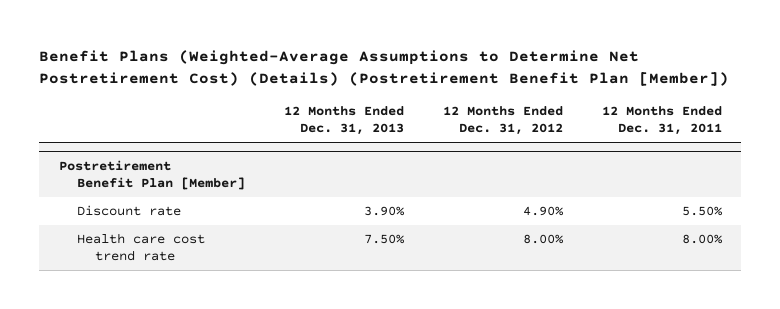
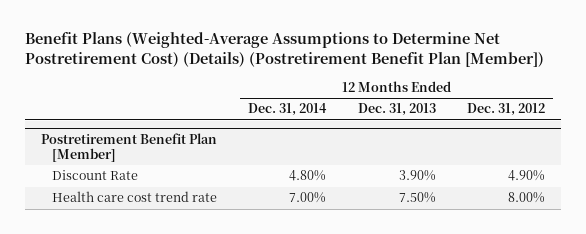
- | 12 Months Ended Dec. 31, 2013 | 12 Months Ended Dec. 31, 2012 | 12 Months Ended Dec. 31, 2011
+ | 12 Months Ended Dec. 31, 2014 | 12 Months Ended Dec. 31, 2013 | 12 Months Ended Dec. 31, 2012
@ Postretirement Benefit Plan [Member]
- Discount rate | 3.90% | 4.90% | 5.50%
+ Discount Rate | 4.80% | 3.90% | 4.90%

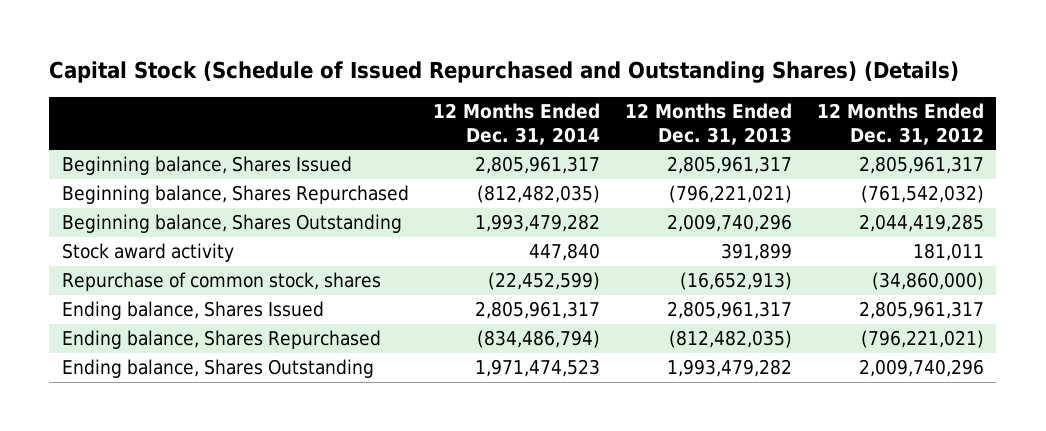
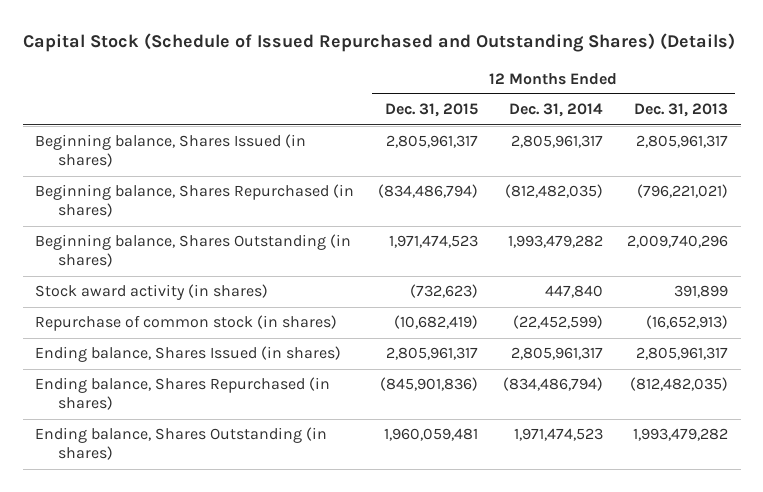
- | 12 Months Ended Dec. 31, 2014 | 12 Months Ended Dec. 31, 2013 | 12 Months Ended Dec. 31, 2012
+ | 12 Months Ended Dec. 31, 2015 | 12 Months Ended Dec. 31, 2014 | 12 Months Ended Dec. 31, 2013
- Beginning balance, Shares Issued | 2,805,961,317 | 2,805,961,317 | 2,805,961,317
- Beginning balance, Shares Repurchased | (812,482,035) | (796,221,021) | (761,542,032)
- Beginning balance, Shares Outstanding | 1,993,479,282 | 2,009,740,296 | 2,044,419,285
- Stock award activity | 447,840 | 391,899 | 181,011
- Repurchase of common stock, shares | (22,452,599) | (16,652,913) | (34,860,000)
- Ending balance, Shares Issued | 2,805,961,317 | 2,805,961,317 | 2,805,961,317
- Ending balance, Shares Repurchased | (834,486,794) | (812,482,035) | (796,221,021)
- Ending balance, Shares Outstanding | 1,971,474,523 | 1,993,479,282 | 2,009,740,296
+ Beginning balance, Shares Issued (in shares) | 2,805,961,317 | 2,805,961,317 | 2,805,961,317
+ Beginning balance, Shares Repurchased (in shares) | (834,486,794) | (812,482,035) | (796,221,021)
+ Beginning balance, Shares Outstanding (in shares) | 1,971,474,523 | 1,993,479,282 | 2,009,740,296
+ Stock award activity (in shares) | (732,623) | 447,840 | 391,899
+ Repurchase of common stock (in shares) | (10,682,419) | (22,452,599) | (16,652,913)
+ Ending balance, Shares Issued (in shares) | 2,805,961,317 | 2,805,961,317 | 2,805,961,317
+ Ending balance, Shares Repurchased (in shares) | (845,901,836) | (834,486,794) | (812,482,035)
+ Ending balance, Shares Outstanding (in shares) | 1,960,059,481 | 1,971,474,523 | 1,993,479,282

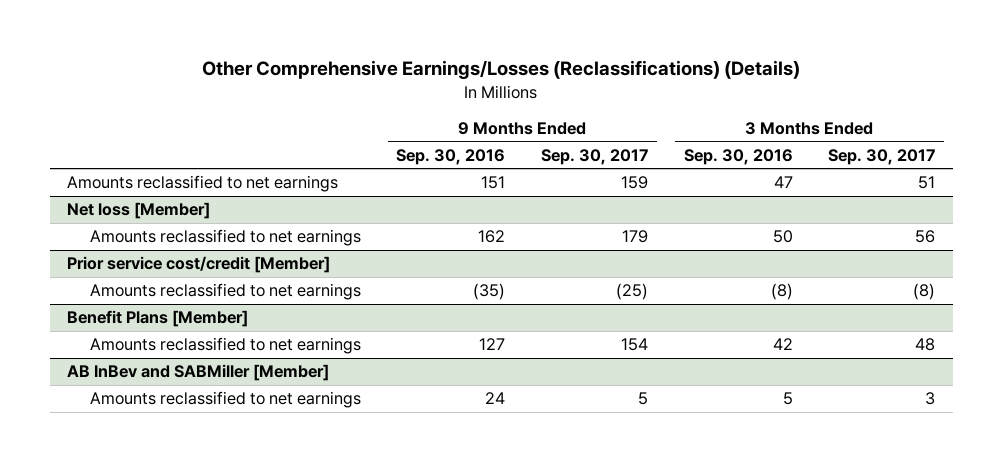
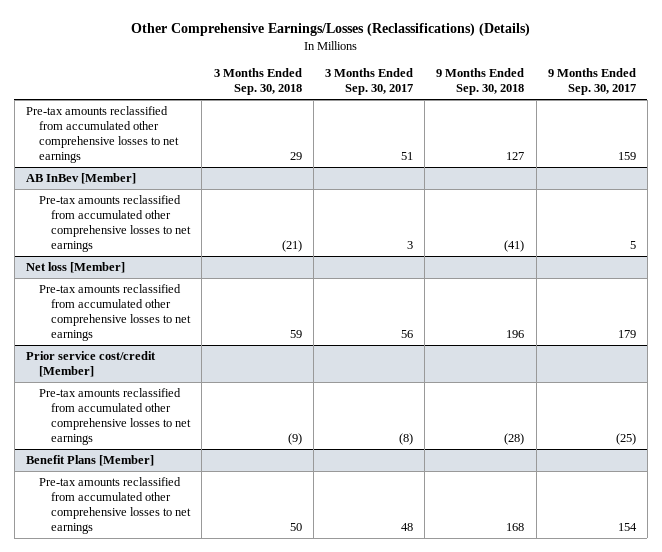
- | 9 Months Ended Sep. 30, 2016 | 9 Months Ended Sep. 30, 2017 | 3 Months Ended Sep. 30, 2016 | 3 Months Ended Sep. 30, 2017
+ | 3 Months Ended Sep. 30, 2018 | 3 Months Ended Sep. 30, 2017 | 9 Months Ended Sep. 30, 2018 | 9 Months Ended Sep. 30, 2017
- Amounts reclassified to net earnings | 151 | 159 | 47 | 51
+ Pre-tax amounts reclassified from accumulated other comprehensive losses to net earnings | 29 | 51 | 127 | 159
+ AB InBev [Member]
+ Pre-tax amounts reclassified from accumulated other comprehensive losses to net earnings | (21) | 3 | (41) | 5
@ Net loss [Member]
- Amounts reclassified to net earnings | 162 | 179 | 50 | 56
+ Pre-tax amounts reclassified from accumulated other comprehensive losses to net earnings | 59 | 56 | 196 | 179
@ Prior service cost/credit [Member]
- Amounts reclassified to net earnings | (35) | (25) | (8) | (8)
+ Pre-tax amounts reclassified from accumulated other comprehensive losses to net earnings | (9) | (8) | (28) | (25)
@ Benefit Plans [Member]
- Amounts reclassified to net earnings | 127 | 154 | 42 | 48
- AB InBev and SABMiller [Member]
- Amounts reclassified to net earnings | 24 | 5 | 5 | 3
@ Benefit Plans [Member]
+ Pre-tax amounts reclassified from accumulated other comprehensive losses to net earnings | 50 | 48 | 168 | 154

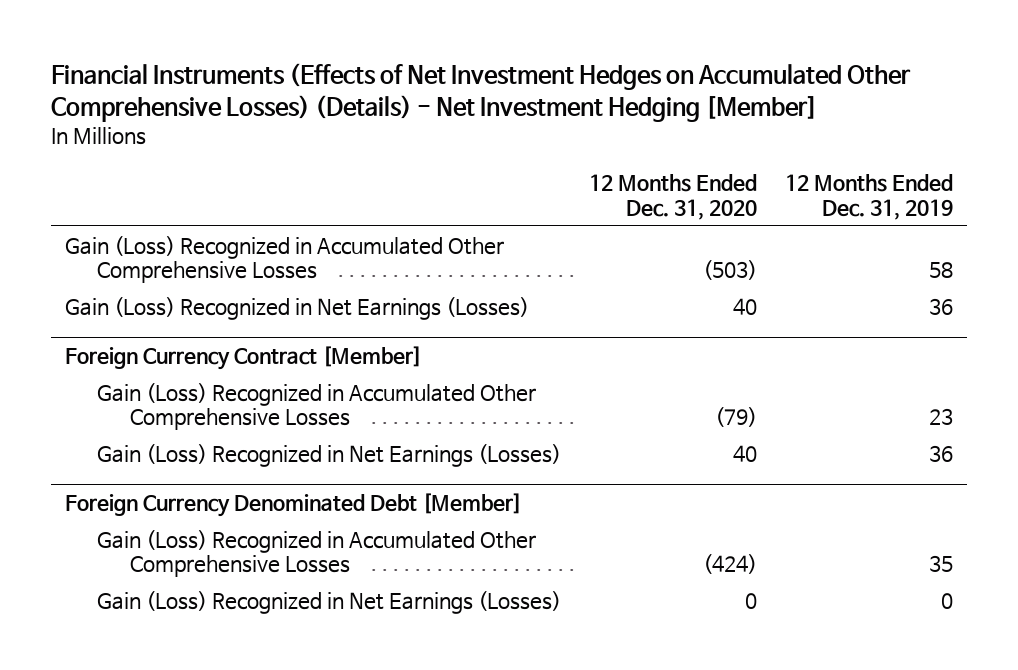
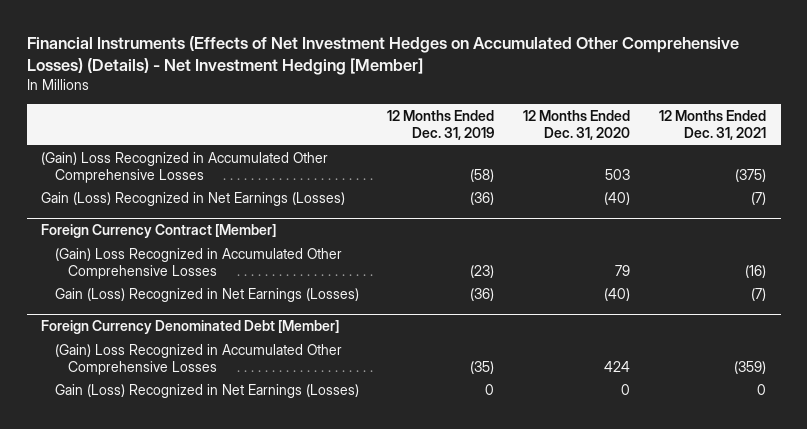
- | 12 Months Ended Dec. 31, 2020 | 12 Months Ended Dec. 31, 2019
+ | 12 Months Ended Dec. 31, 2019 | 12 Months Ended Dec. 31, 2020 | 12 Months Ended Dec. 31, 2021
- Gain (Loss) Recognized in Accumulated Other Comprehensive Losses | (503) | 58
- Gain (Loss) Recognized in Net Earnings (Losses) | 40 | 36
+ (Gain) Loss Recognized in Accumulated Other Comprehensive Losses | (58) | 503 | (375)
+ Gain (Loss) Recognized in Net Earnings (Losses) | (36) | (40) | (7)
@ Foreign Currency Contract [Member]
- Gain (Loss) Recognized in Accumulated Other Comprehensive Losses | (79) | 23
- Gain (Loss) Recognized in Net Earnings (Losses) | 40 | 36
+ (Gain) Loss Recognized in Accumulated Other Comprehensive Losses | (23) | 79 | (16)
+ Gain (Loss) Recognized in Net Earnings (Losses) | (36) | (40) | (7)
@ Foreign Currency Denominated Debt [Member]
- Gain (Loss) Recognized in Accumulated Other Comprehensive Losses | (424) | 35
+ (Gain) Loss Recognized in Accumulated Other Comprehensive Losses | (35) | 424 | (359)

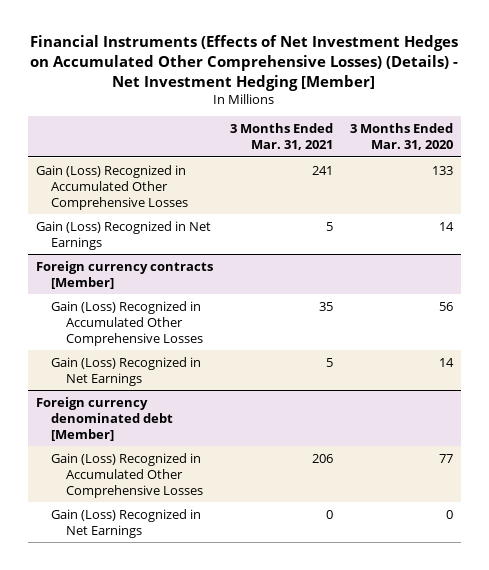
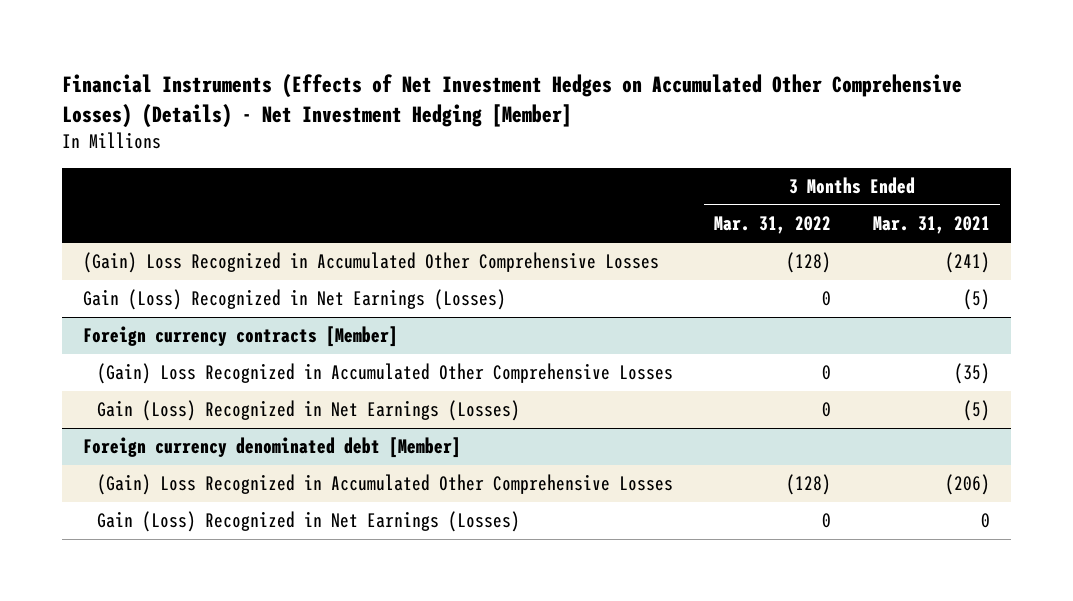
- | 3 Months Ended Mar. 31, 2021 | 3 Months Ended Mar. 31, 2020
+ | 3 Months Ended Mar. 31, 2022 | 3 Months Ended Mar. 31, 2021
- Gain (Loss) Recognized in Accumulated Other Comprehensive Losses | 241 | 133
- Gain (Loss) Recognized in Net Earnings | 5 | 14
+ (Gain) Loss Recognized in Accumulated Other Comprehensive Losses | (128) | (241)
+ Gain (Loss) Recognized in Net Earnings (Losses) | 0 | (5)
@ Foreign currency contracts [Member]
- Gain (Loss) Recognized in Accumulated Other Comprehensive Losses | 35 | 56
- Gain (Loss) Recognized in Net Earnings | 5 | 14
+ (Gain) Loss Recognized in Accumulated Other Comprehensive Losses | 0 | (35)
+ Gain (Loss) Recognized in Net Earnings (Losses) | 0 | (5)
@ Foreign currency denominated debt [Member]
- Gain (Loss) Recognized in Accumulated Other Comprehensive Losses | 206 | 77
- Gain (Loss) Recognized in Net Earnings | 0 | 0
+ (Gain) Loss Recognized in Accumulated Other Comprehensive Losses | (128) | (206)
+ Gain (Loss) Recognized in Net Earnings (Losses) | 0 | 0

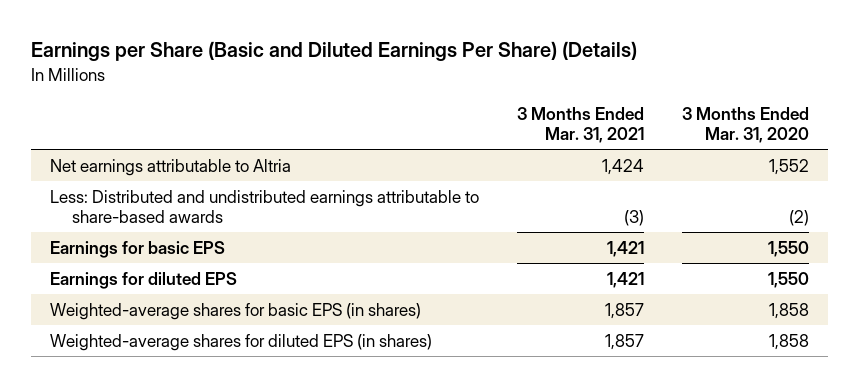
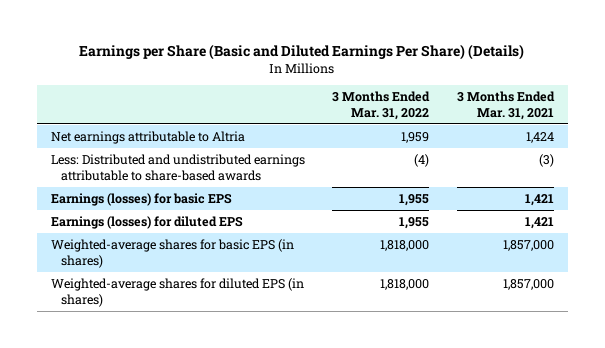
- | 3 Months Ended Mar. 31, 2021 | 3 Months Ended Mar. 31, 2020
+ | 3 Months Ended Mar. 31, 2022 | 3 Months Ended Mar. 31, 2021
- Earnings for basic EPS | 1,421 | 1,550
- Earnings for diluted EPS | 1,421 | 1,550
- Weighted-average shares for basic EPS (in shares) | 1,857 | 1,858
- Weighted-average shares for diluted EPS (in shares) | 1,857 | 1,858
+ Earnings (losses) for basic EPS | 1,955 | 1,421
+ Earnings (losses) for diluted EPS | 1,955 | 1,421
+ Weighted-average shares for basic EPS (in shares) | 1,818,000 | 1,857,000
+ Weighted-average shares for diluted EPS (in shares) | 1,818,000 | 1,857,000

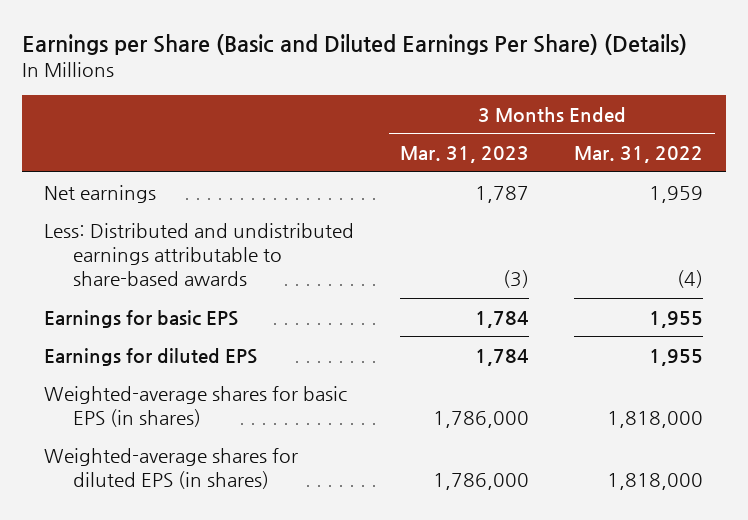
- | 3 Months Ended Mar. 31, 2022 | 3 Months Ended Mar. 31, 2021
+ | 3 Months Ended Mar. 31, 2023 | 3 Months Ended Mar. 31, 2022
- Net earnings attributable to Altria | 1,959 | 1,424
+ Net earnings | 1,787 | 1,959
- Earnings (losses) for basic EPS | 1,955 | 1,421
- Earnings (losses) for diluted EPS | 1,955 | 1,421
+ Earnings for basic EPS | 1,784 | 1,955
+ Earnings for diluted EPS | 1,784 | 1,955

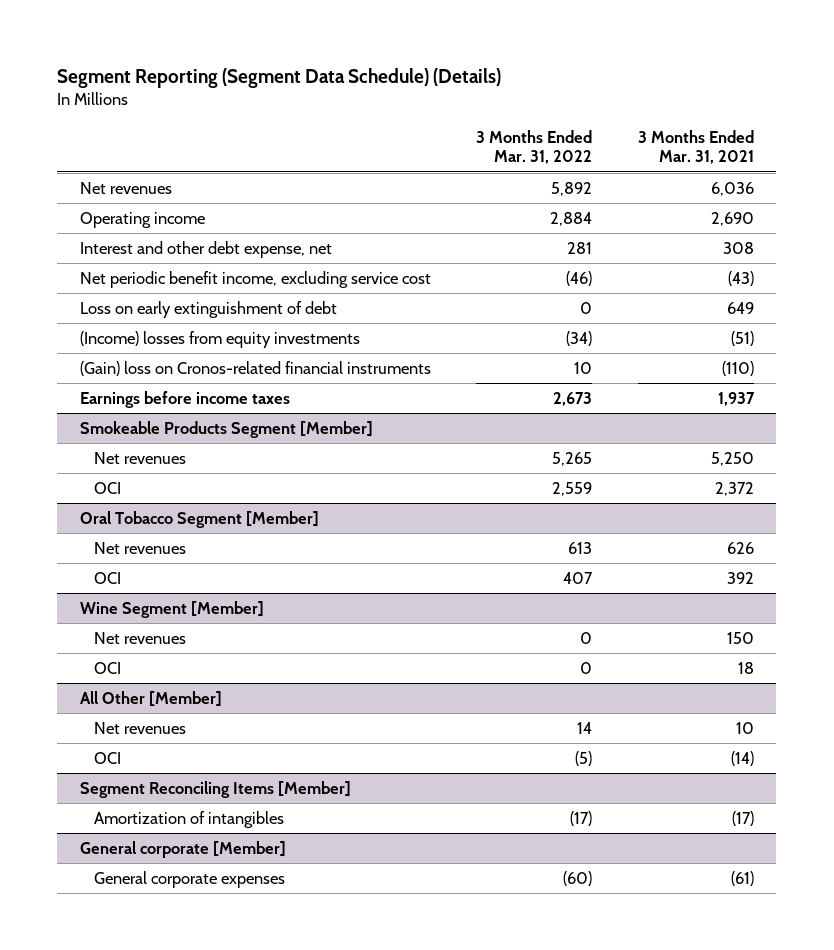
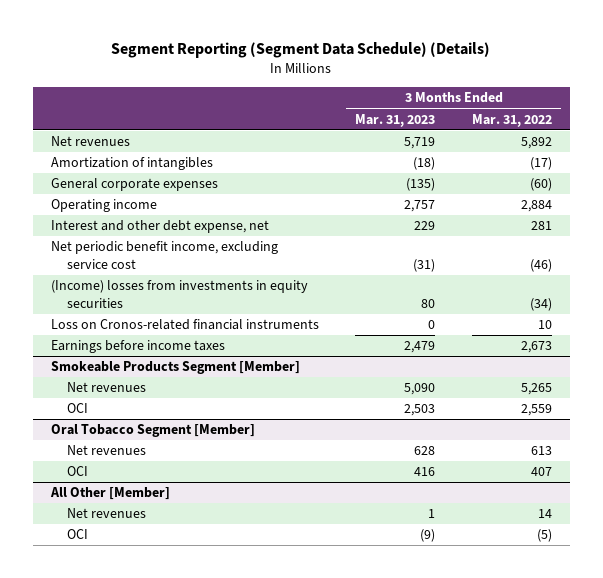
- | 3 Months Ended Mar. 31, 2022 | 3 Months Ended Mar. 31, 2021
+ | 3 Months Ended Mar. 31, 2023 | 3 Months Ended Mar. 31, 2022
+ Amortization of intangibles | (18) | (17)
+ General corporate expenses | (135) | (60)
- Loss on early extinguishment of debt | 0 | 649
- (Income) losses from equity investments | (34) | (51)
- (Gain) loss on Cronos-related financial instruments | 10 | (110)
+ (Income) losses from investments in equity securities | 80 | (34)
+ Loss on Cronos-related financial instruments | 0 | 10
- Wine Segment [Member]
- Net revenues | 0 | 150
- OCI | 0 | 18
- Segment Reconciling Items [Member]
- Amortization of intangibles | (17) | (17)
- General corporate [Member]
- General corporate expenses | (60) | (61)

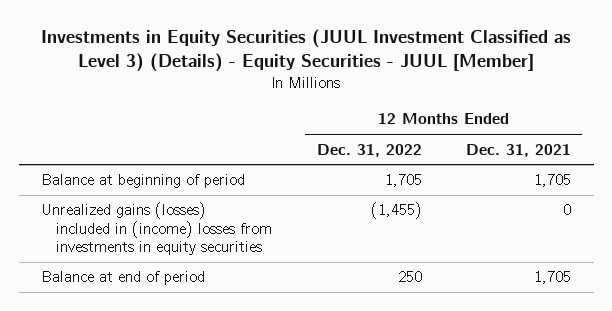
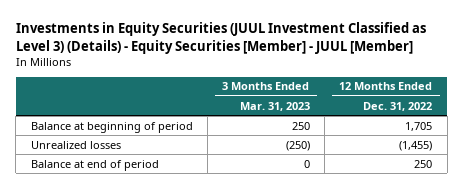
- Investments in Equity Securities (JUUL Investment Classified as Level 3) (Details) - Equity Securities - JUUL [Member]
+ Investments in Equity Securities (JUUL Investment Classified as Level 3) (Details) - Equity Securities [Member] - JUUL [Member]
- | 12 Months Ended Dec. 31, 2022 | 12 Months Ended Dec. 31, 2021
+ | 3 Months Ended Mar. 31, 2023 | 12 Months Ended Dec. 31, 2022
- Unrealized gains (losses) included in (income) losses from investments in equity securities | (1,455) | 0
+ Unrealized losses | (250) | (1,455)

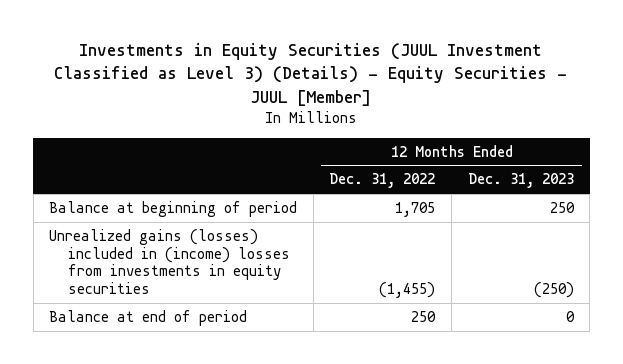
- Investments in Equity Securities (JUUL Investment Classified as Level 3) (Details) - Equity Securities [Member] - JUUL [Member]
+ Investments in Equity Securities (JUUL Investment Classified as Level 3) (Details) - Equity Securities - JUUL [Member]
- | 3 Months Ended Mar. 31, 2023 | 12 Months Ended Dec. 31, 2022
+ | 12 Months Ended Dec. 31, 2022 | 12 Months Ended Dec. 31, 2023
- Unrealized losses | (250) | (1,455)
+ Unrealized gains (losses) included in (income) losses from investments in equity securities | (1,455) | (250)

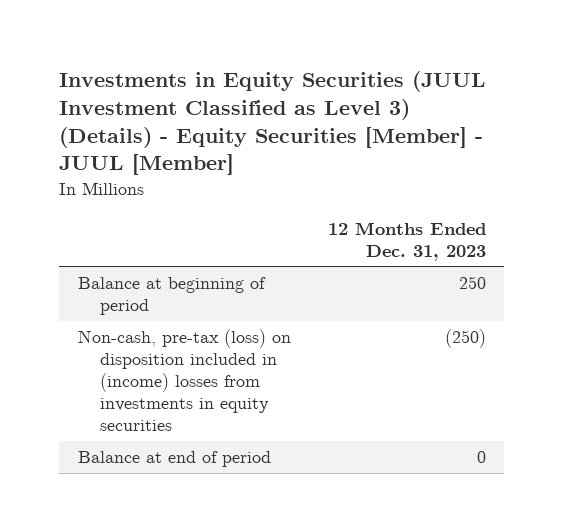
- Investments in Equity Securities (JUUL Investment Classified as Level 3) (Details) - Equity Securities - JUUL [Member]
+ Investments in Equity Securities (JUUL Investment Classified as Level 3) (Details) - Equity Securities [Member] - JUUL [Member]
- | 12 Months Ended Dec. 31, 2022 | 12 Months Ended Dec. 31, 2023
+ | 12 Months Ended Dec. 31, 2023
- Unrealized gains (losses) included in (income) losses from investments in equity securities | (1,455) | (250)
+ Non-cash, pre-tax (loss) on disposition included in (income) losses from investments in equity securities | (250)

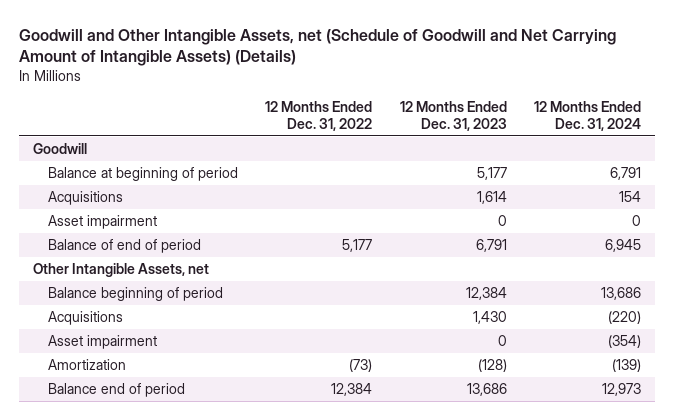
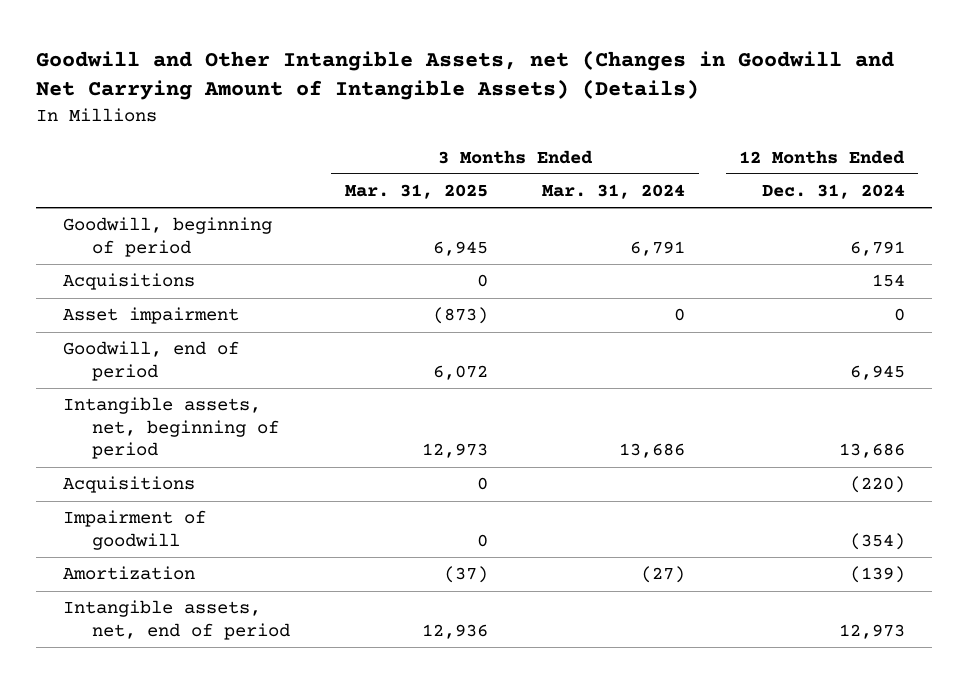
- Goodwill and Other Intangible Assets, net (Schedule of Goodwill and Net Carrying Amount of Intangible Assets) (Details)
+ Goodwill and Other Intangible Assets, net (Changes in Goodwill and Net Carrying Amount of Intangible Assets) (Details)
- | 12 Months Ended Dec. 31, 2022 | 12 Months Ended Dec. 31, 2023 | 12 Months Ended Dec. 31, 2024
+ | 3 Months Ended Mar. 31, 2025 | 3 Months Ended Mar. 31, 2024 | 12 Months Ended Dec. 31, 2024
- Goodwill
- Balance at beginning of period | | 5,177 | 6,791
+ Goodwill, beginning of period | 6,945 | 6,791 | 6,791
- Balance of end of period | 5,177 | 6,791 | 6,945
- Other Intangible Assets, net
- Balance beginning of period | | 12,384 | 13,686
+ Goodwill, end of period | 6,072 | | 6,945
+ Intangible assets, net, beginning of period | 12,973 | 13,686 | 13,686
- Asset impairment | | 0 | (354)
+ Impairment of goodwill | 0 | | (354)
- Balance end of period | 12,384 | 13,686 | 12,973
+ Intangible assets, net, end of period | 12,936 | | 12,973

